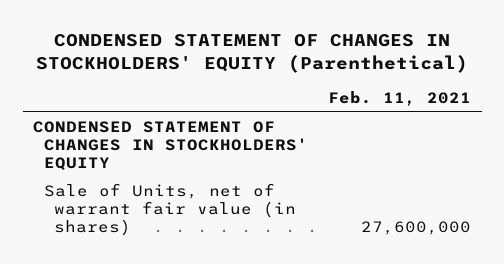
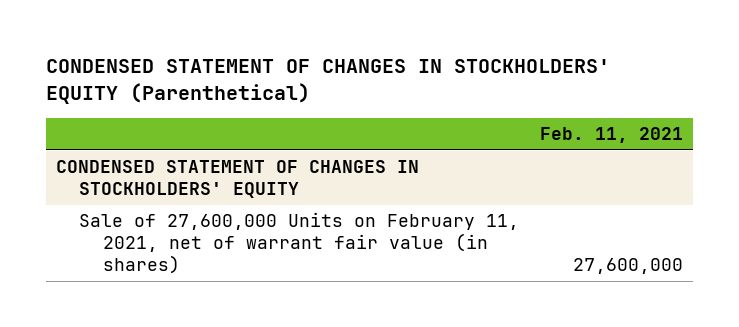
- Sale of Units, net of warrant fair value (in shares) | 27,600,000
+ Sale of 27,600,000 Units on February 11, 2021, net of warrant fair value (in shares) | 27,600,000

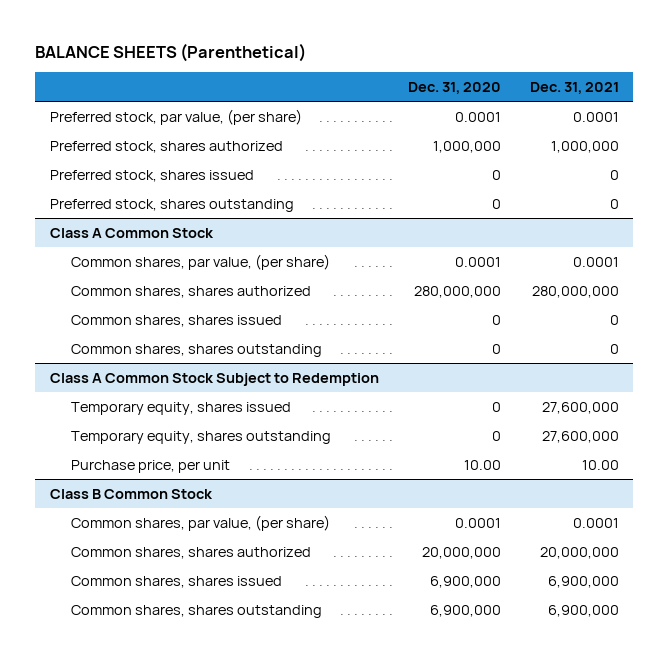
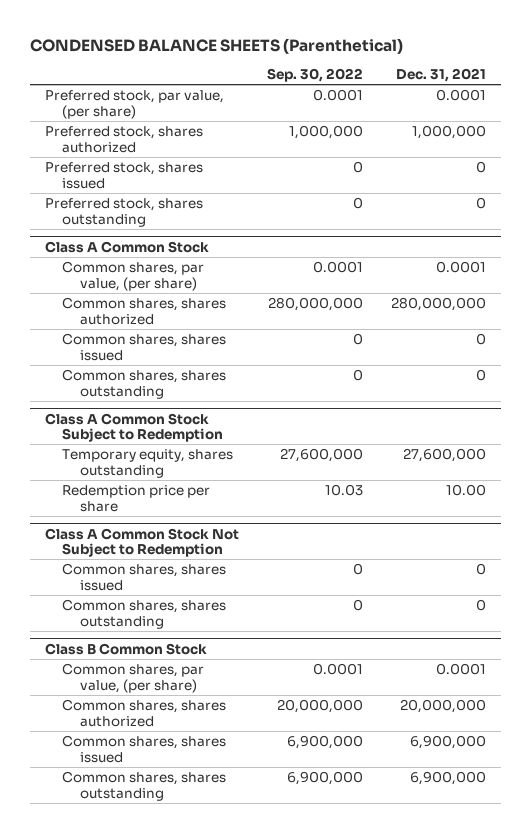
- BALANCE SHEETS (Parenthetical)
+ CONDENSED BALANCE SHEETS (Parenthetical)
- | Dec. 31, 2020 | Dec. 31, 2021
+ | Sep. 30, 2022 | Dec. 31, 2021
@ Class A Common Stock Subject to Redemption
- Temporary equity, shares issued | 0 | 27,600,000
- Purchase price, per unit | 10.00 | 10.00
+ Redemption price per share | 10.03 | 10.00
+ Class A Common Stock Not Subject to Redemption
+ Common shares, shares issued | 0 | 0
+ Common shares, shares outstanding | 0 | 0

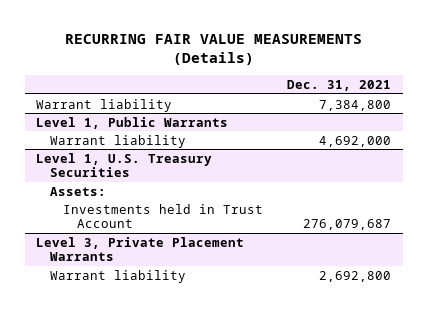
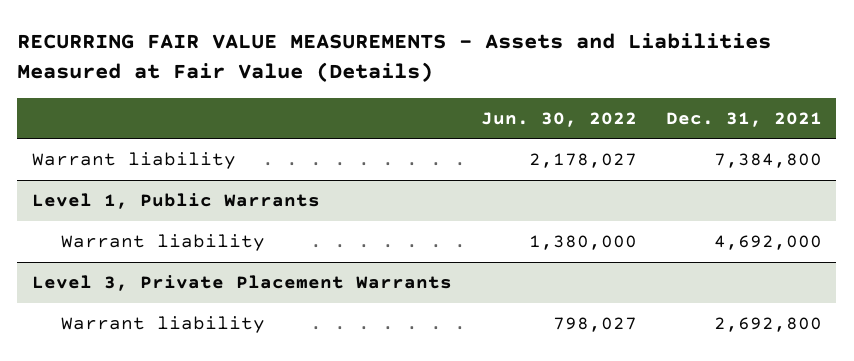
- RECURRING FAIR VALUE MEASUREMENTS (Details)
+ RECURRING FAIR VALUE MEASUREMENTS - Assets and Liabilities Measured at Fair Value (Details)
- | Dec. 31, 2021
+ | Jun. 30, 2022 | Dec. 31, 2021
- Level 1, U.S. Treasury Securities
- Assets:
- Investments held in Trust Account | 276,079,687

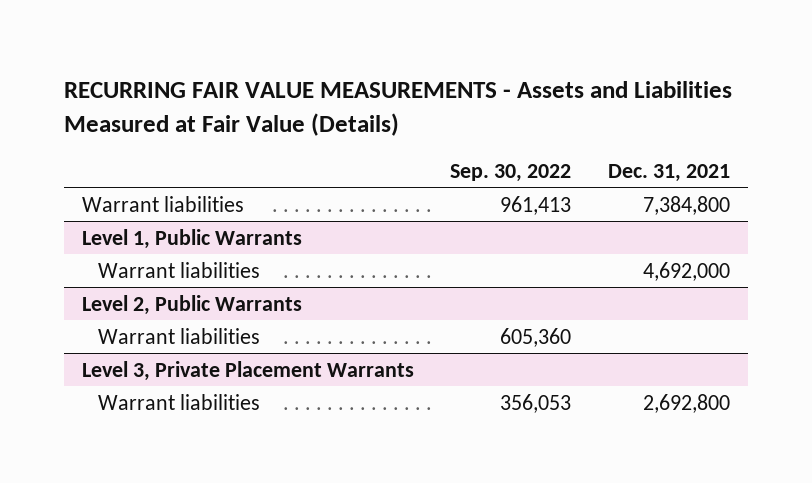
- | Jun. 30, 2022 | Dec. 31, 2021
+ | Sep. 30, 2022 | Dec. 31, 2021
- Warrant liability | 2,178,027 | 7,384,800
+ Warrant liabilities | 961,413 | 7,384,800
@ Level 1, Public Warrants
- Warrant liability | 1,380,000 | 4,692,000
+ Warrant liabilities | | 4,692,000
+ Level 2, Public Warrants
+ Warrant liabilities | 605,360 |
@ Level 3, Private Placement Warrants
- Warrant liability | 798,027 | 2,692,800
+ Warrant liabilities | 356,053 | 2,692,800

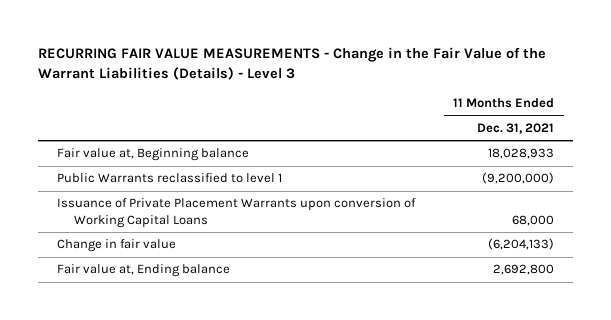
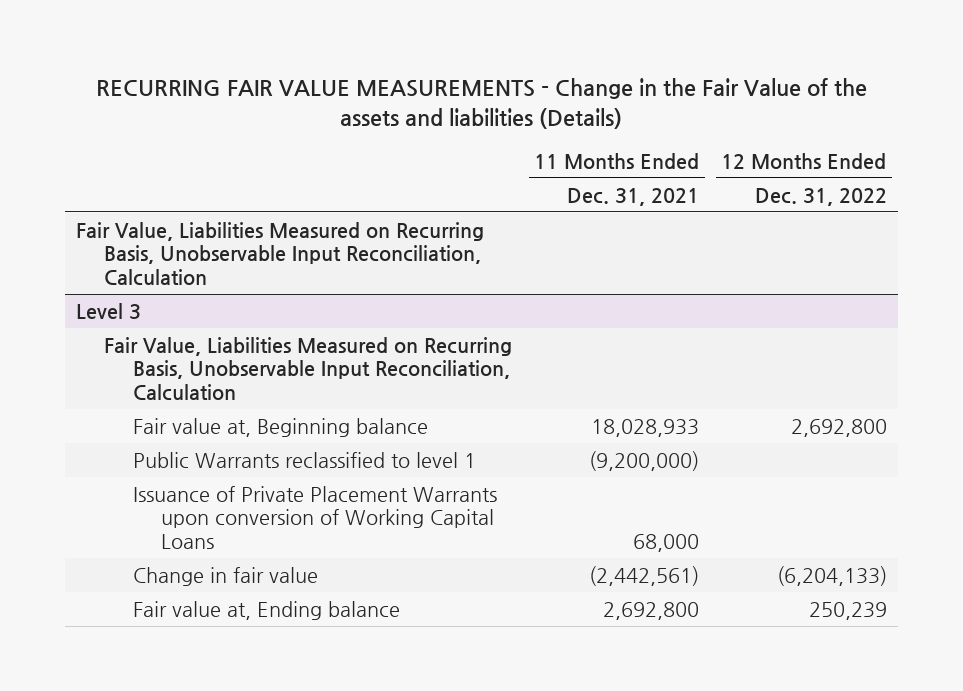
- RECURRING FAIR VALUE MEASUREMENTS - Change in the Fair Value of the Warrant Liabilities (Details) - Level 3
+ RECURRING FAIR VALUE MEASUREMENTS - Change in the Fair Value of the assets and liabilities (Details)
- | 11 Months Ended Dec. 31, 2021
+ | 11 Months Ended Dec. 31, 2021 | 12 Months Ended Dec. 31, 2022
+ Fair Value, Liabilities Measured on Recurring Basis, Unobservable Input Reconciliation, Calculation
+ Level 3
+ Fair Value, Liabilities Measured on Recurring Basis, Unobservable Input Reconciliation, Calculation
- Change in fair value | (6,204,133)
+ Change in fair value | (2,442,561) | (6,204,133)

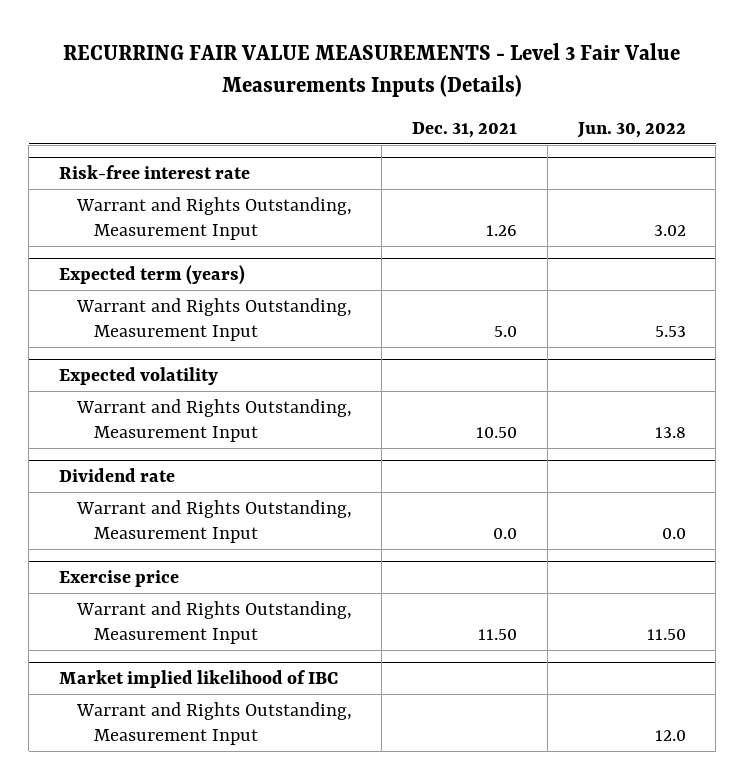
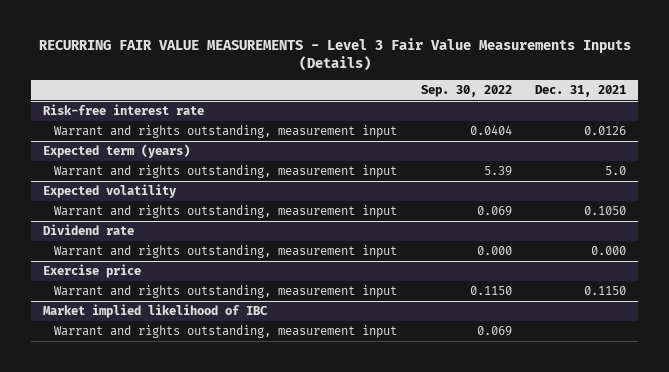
- | Dec. 31, 2021 | Jun. 30, 2022
+ | Sep. 30, 2022 | Dec. 31, 2021
@ Risk-free interest rate
- Warrant and Rights Outstanding, Measurement Input | 1.26 | 3.02
+ Warrant and rights outstanding, measurement input | 0.0404 | 0.0126
@ Expected term (years)
- Warrant and Rights Outstanding, Measurement Input | 5.0 | 5.53
+ Warrant and rights outstanding, measurement input | 5.39 | 5.0
@ Expected volatility
- Warrant and Rights Outstanding, Measurement Input | 10.50 | 13.8
+ Warrant and rights outstanding, measurement input | 0.069 | 0.1050
@ Dividend rate
- Warrant and Rights Outstanding, Measurement Input | 0.0 | 0.0
+ Warrant and rights outstanding, measurement input | 0.000 | 0.000
@ Exercise price
- Warrant and Rights Outstanding, Measurement Input | 11.50 | 11.50
+ Warrant and rights outstanding, measurement input | 0.1150 | 0.1150
@ Market implied likelihood of IBC
- Warrant and Rights Outstanding, Measurement Input | | 12.0
+ Warrant and rights outstanding, measurement input | 0.069 |

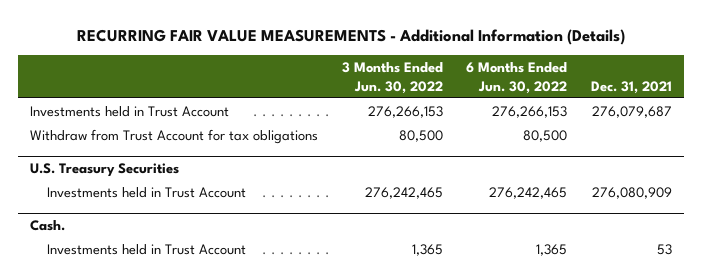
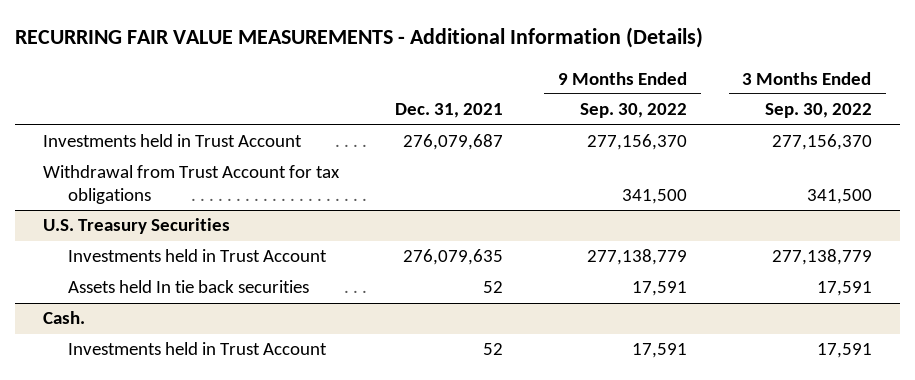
- | 3 Months Ended Jun. 30, 2022 | 6 Months Ended Jun. 30, 2022 | Dec. 31, 2021
+ | Dec. 31, 2021 | 9 Months Ended Sep. 30, 2022 | 3 Months Ended Sep. 30, 2022
- Withdraw from Trust Account for tax obligations | 80,500 | 80,500 |
+ Withdrawal from Trust Account for tax obligations | | 341,500 | 341,500
@ U.S. Treasury Securities
- Investments held in Trust Account | 276,242,465 | 276,242,465 | 276,080,909
+ Investments held in Trust Account | 276,079,635 | 277,138,779 | 277,138,779
+ Assets held In tie back securities | 52 | 17,591 | 17,591
@ Cash.
- Investments held in Trust Account | 1,365 | 1,365 | 53
+ Investments held in Trust Account | 52 | 17,591 | 17,591

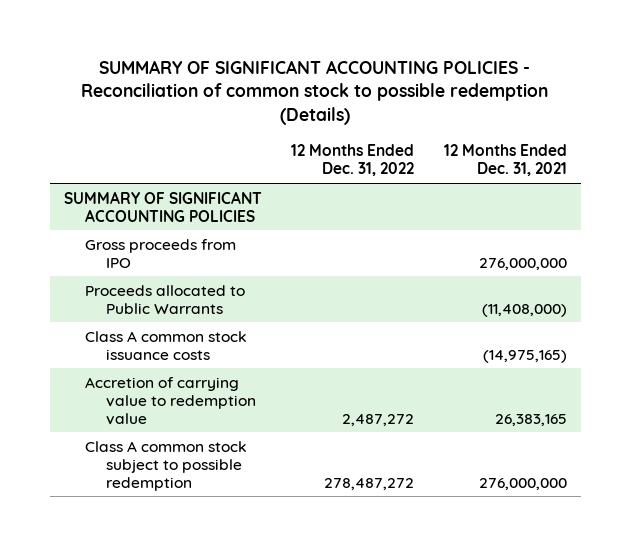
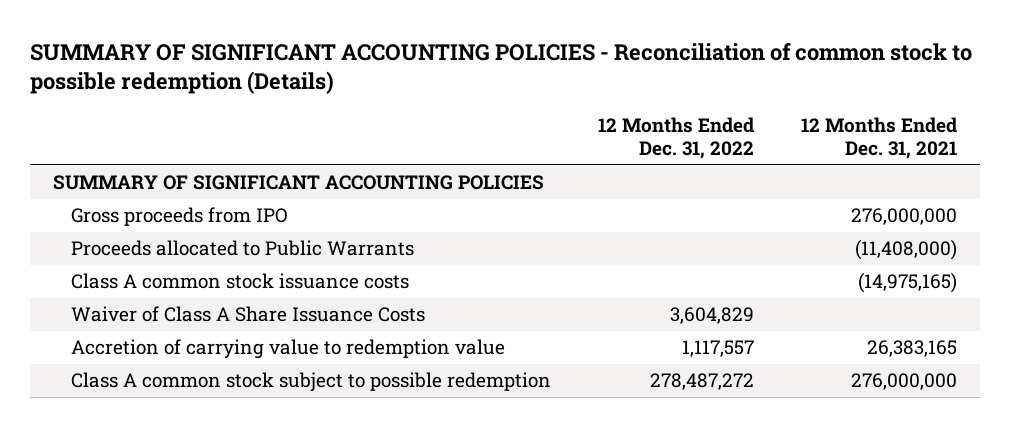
- Accretion of carrying value to redemption value | 2,487,272 | 26,383,165
+ Waiver of Class A Share Issuance Costs | 3,604,829 |
+ Accretion of carrying value to redemption value | 1,117,557 | 26,383,165

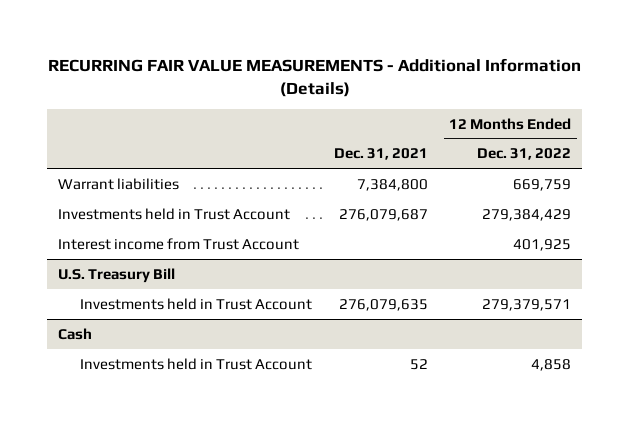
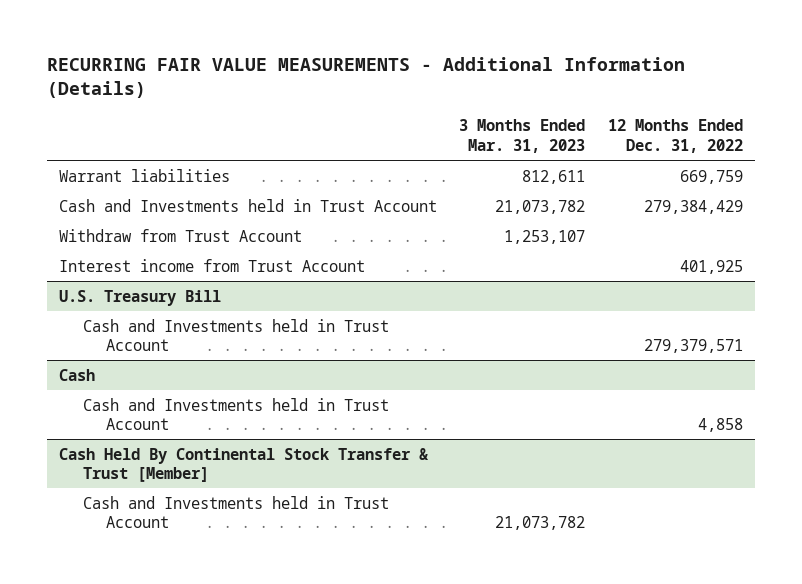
- | Dec. 31, 2021 | 12 Months Ended Dec. 31, 2022
+ | 3 Months Ended Mar. 31, 2023 | 12 Months Ended Dec. 31, 2022
- Investments held in Trust Account | 276,079,687 | 279,384,429
+ Cash and Investments held in Trust Account | 21,073,782 | 279,384,429
+ Withdraw from Trust Account | 1,253,107 |
@ U.S. Treasury Bill
- Investments held in Trust Account | 276,079,635 | 279,379,571
+ Cash and Investments held in Trust Account | | 279,379,571
@ Cash
- Investments held in Trust Account | 52 | 4,858
+ Cash and Investments held in Trust Account | | 4,858
+ Cash Held By Continental Stock Transfer & Trust [Member]
+ Cash and Investments held in Trust Account | 21,073,782 |

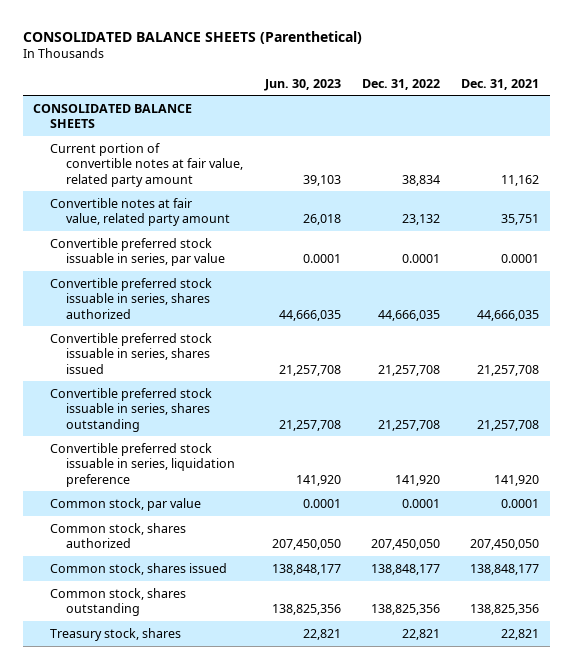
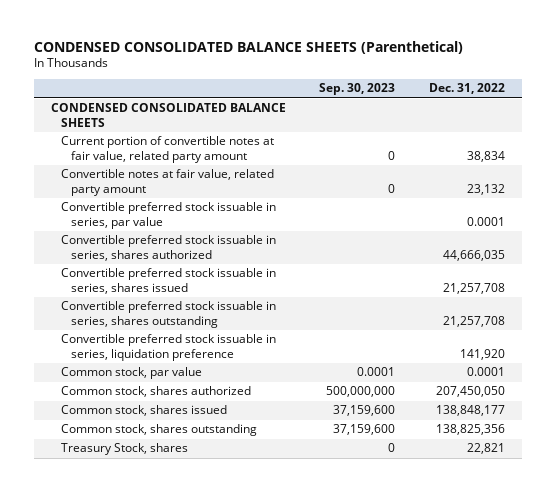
- CONSOLIDATED BALANCE SHEETS (Parenthetical)
+ CONDENSED CONSOLIDATED BALANCE SHEETS (Parenthetical)
- | Jun. 30, 2023 | Dec. 31, 2022 | Dec. 31, 2021
+ | Sep. 30, 2023 | Dec. 31, 2022
- CONSOLIDATED BALANCE SHEETS
+ CONDENSED CONSOLIDATED BALANCE SHEETS
- Treasury stock, shares | 22,821 | 22,821 | 22,821
+ Treasury Stock, shares | 0 | 22,821

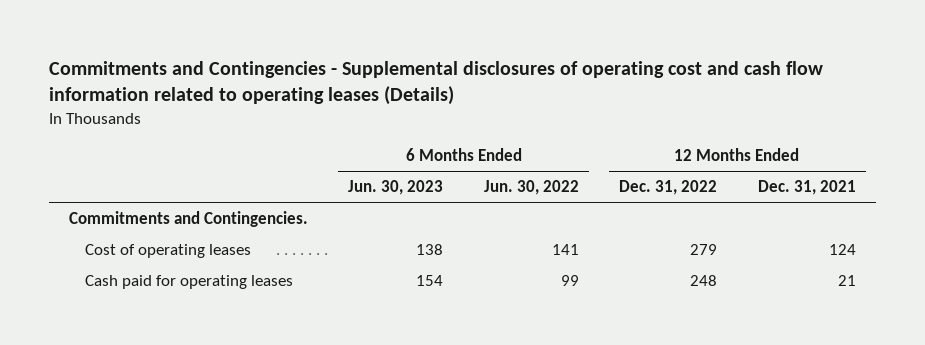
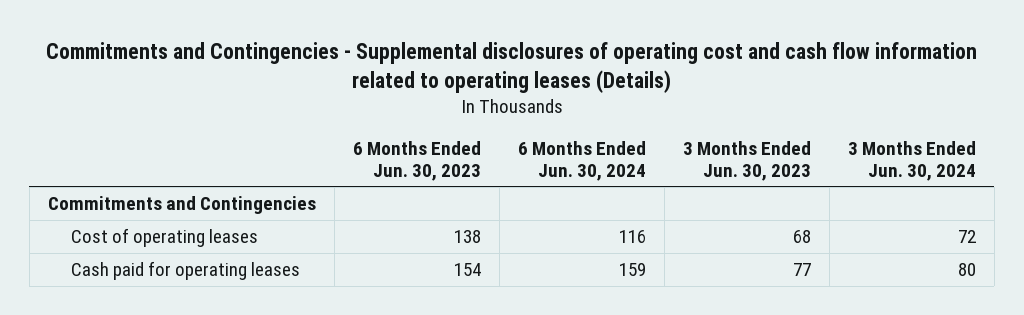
- | 6 Months Ended Jun. 30, 2023 | 6 Months Ended Jun. 30, 2022 | 12 Months Ended Dec. 31, 2022 | 12 Months Ended Dec. 31, 2021
+ | 6 Months Ended Jun. 30, 2023 | 6 Months Ended Jun. 30, 2024 | 3 Months Ended Jun. 30, 2023 | 3 Months Ended Jun. 30, 2024
- Commitments and Contingencies.
+ Commitments and Contingencies

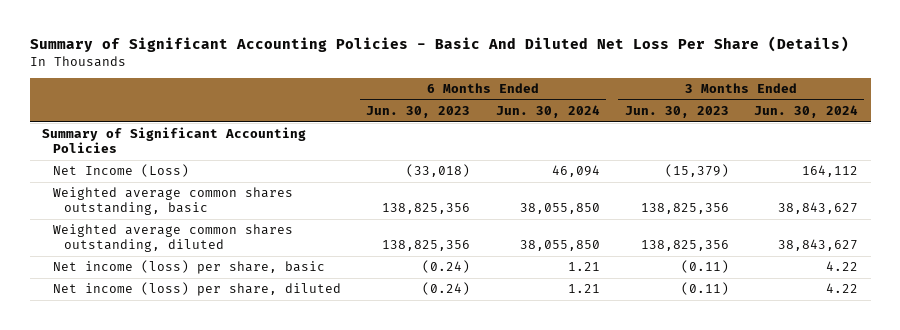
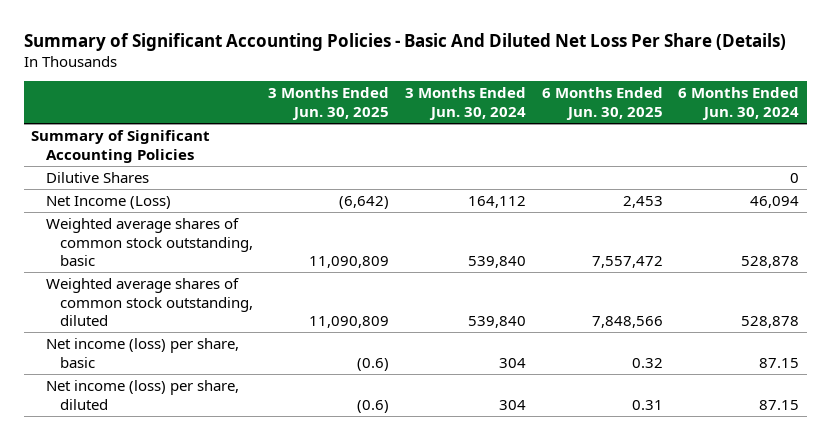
- | 6 Months Ended Jun. 30, 2023 | 6 Months Ended Jun. 30, 2024 | 3 Months Ended Jun. 30, 2023 | 3 Months Ended Jun. 30, 2024
+ | 3 Months Ended Jun. 30, 2025 | 3 Months Ended Jun. 30, 2024 | 6 Months Ended Jun. 30, 2025 | 6 Months Ended Jun. 30, 2024
+ Dilutive Shares | | | | 0
- Weighted average common shares outstanding, basic | 138,825,356 | 38,055,850 | 138,825,356 | 38,843,627
- Weighted average common shares outstanding, diluted | 138,825,356 | 38,055,850 | 138,825,356 | 38,843,627
- Net income (loss) per share, basic | (0.24) | 1.21 | (0.11) | 4.22
- Net income (loss) per share, diluted | (0.24) | 1.21 | (0.11) | 4.22
+ Weighted average shares of common stock outstanding, basic | 11,090,809 | 539,840 | 7,557,472 | 528,878
+ Weighted average shares of common stock outstanding, diluted | 11,090,809 | 539,840 | 7,848,566 | 528,878
+ Net income (loss) per share, basic | (0.6) | 304 | 0.32 | 87.15
+ Net income (loss) per share, diluted | (0.6) | 304 | 0.31 | 87.15

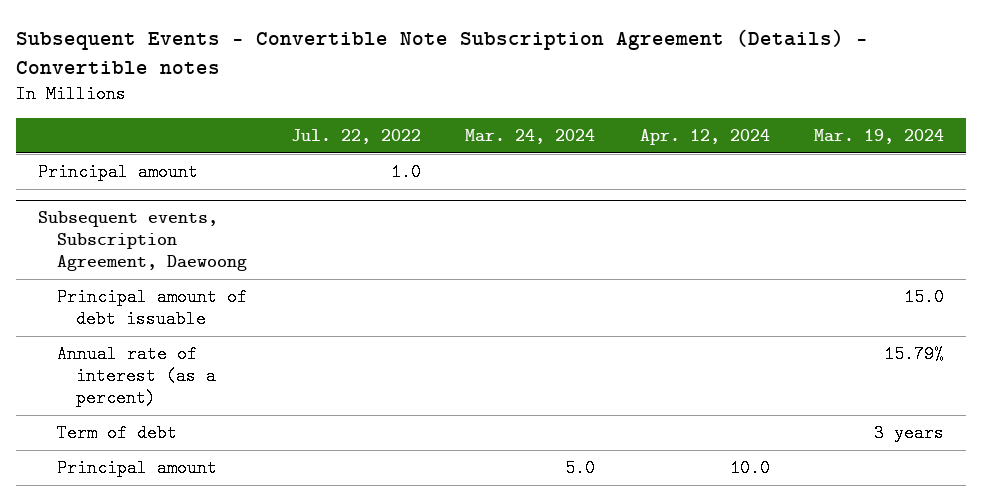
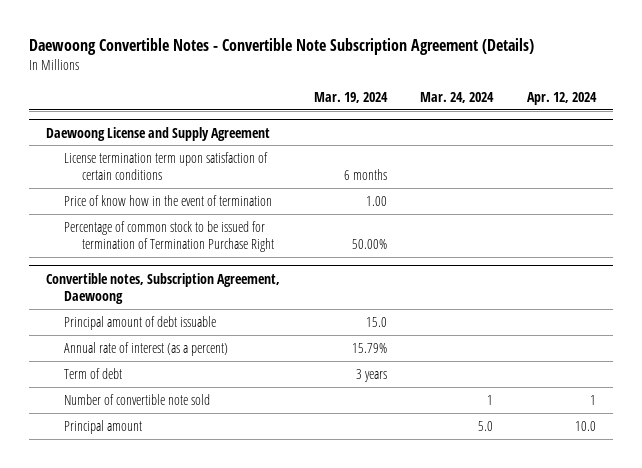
- Subsequent Events - Convertible Note Subscription Agreement (Details) - Convertible notes
+ Daewoong Convertible Notes - Convertible Note Subscription Agreement (Details)
- | Jul. 22, 2022 | Mar. 24, 2024 | Apr. 12, 2024 | Mar. 19, 2024
+ | Mar. 19, 2024 | Mar. 24, 2024 | Apr. 12, 2024
- Principal amount | 1.0 | | |
- Subsequent events, Subscription Agreement, Daewoong
+ Daewoong License and Supply Agreement
+ License termination term upon satisfaction of certain conditions | 6 months | |
+ Price of know how in the event of termination | 1.00 | |
+ Percentage of common stock to be issued for termination of Termination Purchase Right | 50.00% | |
+ Convertible notes, Subscription Agreement, Daewoong
+ Number of convertible note sold | | 1 | 1

